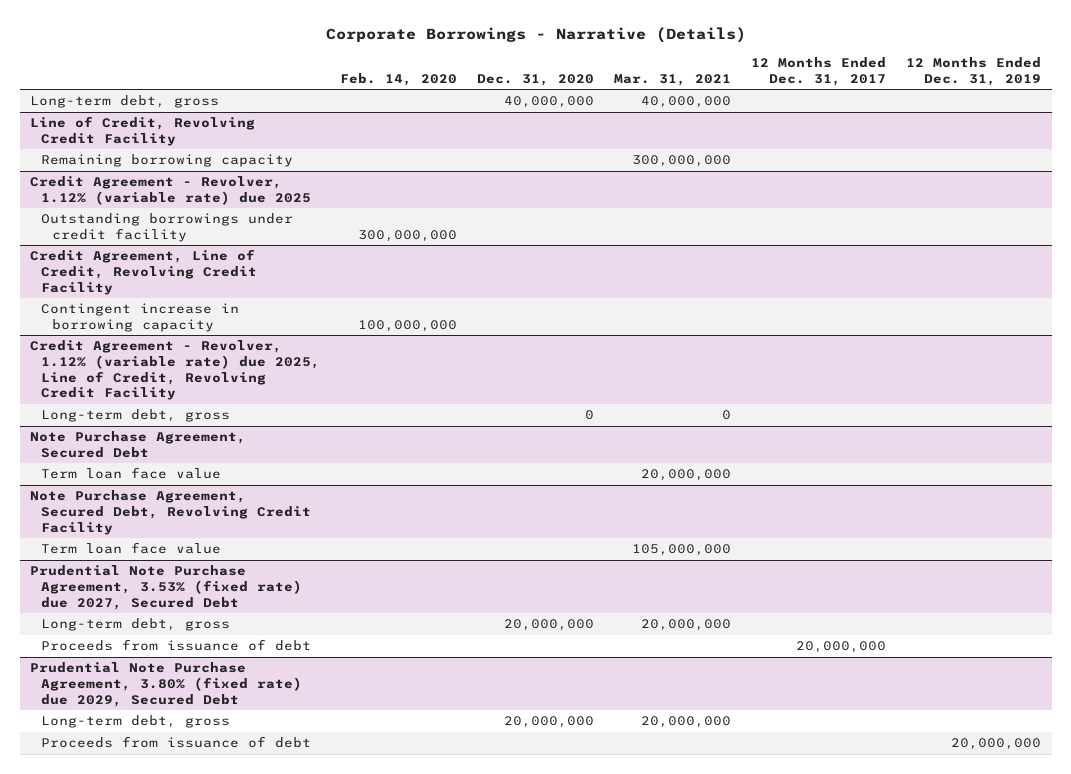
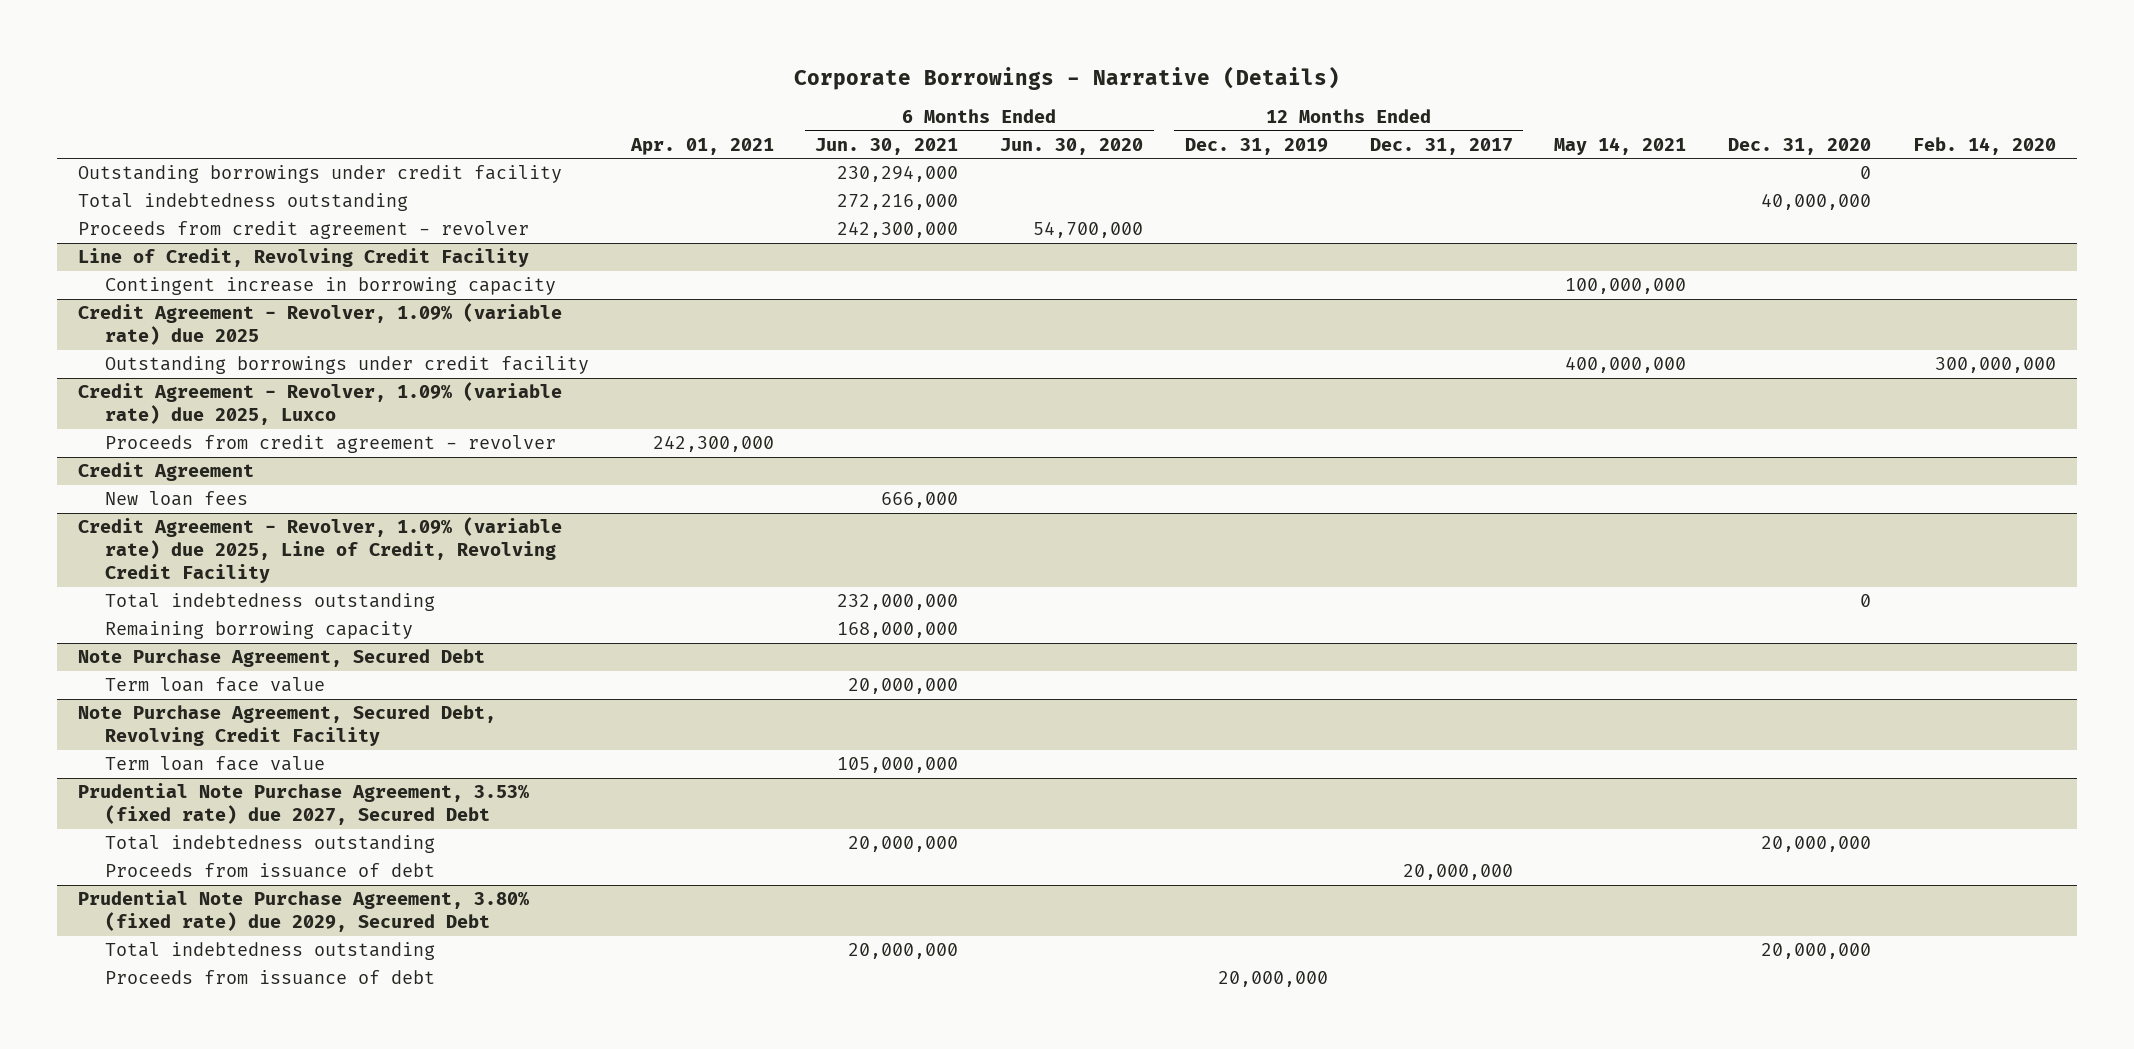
- | Feb. 14, 2020 | Dec. 31, 2020 | Mar. 31, 2021 | 12 Months Ended Dec. 31, 2017 | 12 Months Ended Dec. 31, 2019
+ | Apr. 01, 2021 | 6 Months Ended Jun. 30, 2021 | 6 Months Ended Jun. 30, 2020 | 12 Months Ended Dec. 31, 2019 | 12 Months Ended Dec. 31, 2017 | May 14, 2021 | Dec. 31, 2020 | Feb. 14, 2020
- Long-term debt, gross | | 40,000,000 | 40,000,000 | |
+ Outstanding borrowings under credit facility | | 230,294,000 | | | | | 0 |
+ Total indebtedness outstanding | | 272,216,000 | | | | | 40,000,000 |
+ Proceeds from credit agreement - revolver | | 242,300,000 | 54,700,000 | | | | |
@ Line of Credit, Revolving Credit Facility
- Remaining borrowing capacity | | | 300,000,000 | |
- Credit Agreement - Revolver, 1.12% (variable rate) due 2025
@ Line of Credit, Revolving Credit Facility
+ Contingent increase in borrowing capacity | | | | | | 100,000,000 | |
+ Credit Agreement - Revolver, 1.09% (variable rate) due 2025
- Credit Agreement, Line of Credit, Revolving Credit Facility
- Contingent increase in borrowing capacity | 100,000,000 | | | |
- Credit Agreement - Revolver, 1.12% (variable rate) due 2025, Line of Credit, Revolving Credit Facility
- Long-term debt, gross | | 0 | 0 | |
+ Credit Agreement - Revolver, 1.09% (variable rate) due 2025, Luxco
+ Proceeds from credit agreement - revolver | 242,300,000 | | | | | | |
+ Credit Agreement
+ New loan fees | | 666,000 | | | | | |
+ Credit Agreement - Revolver, 1.09% (variable rate) due 2025, Line of Credit, Revolving Credit Facility
+ Total indebtedness outstanding | | 232,000,000 | | | | | 0 |
+ Remaining borrowing capacity | | 168,000,000 | | | | | |
@ Prudential Note Purchase Agreement, 3.53% (fixed rate) due 2027, Secured Debt
- Long-term debt, gross | | 20,000,000 | 20,000,000 | |
+ Total indebtedness outstanding | | 20,000,000 | | | | | 20,000,000 |
@ Prudential Note Purchase Agreement, 3.80% (fixed rate) due 2029, Secured Debt
- Long-term debt, gross | | 20,000,000 | 20,000,000 | |
+ Total indebtedness outstanding | | 20,000,000 | | | | | 20,000,000 |

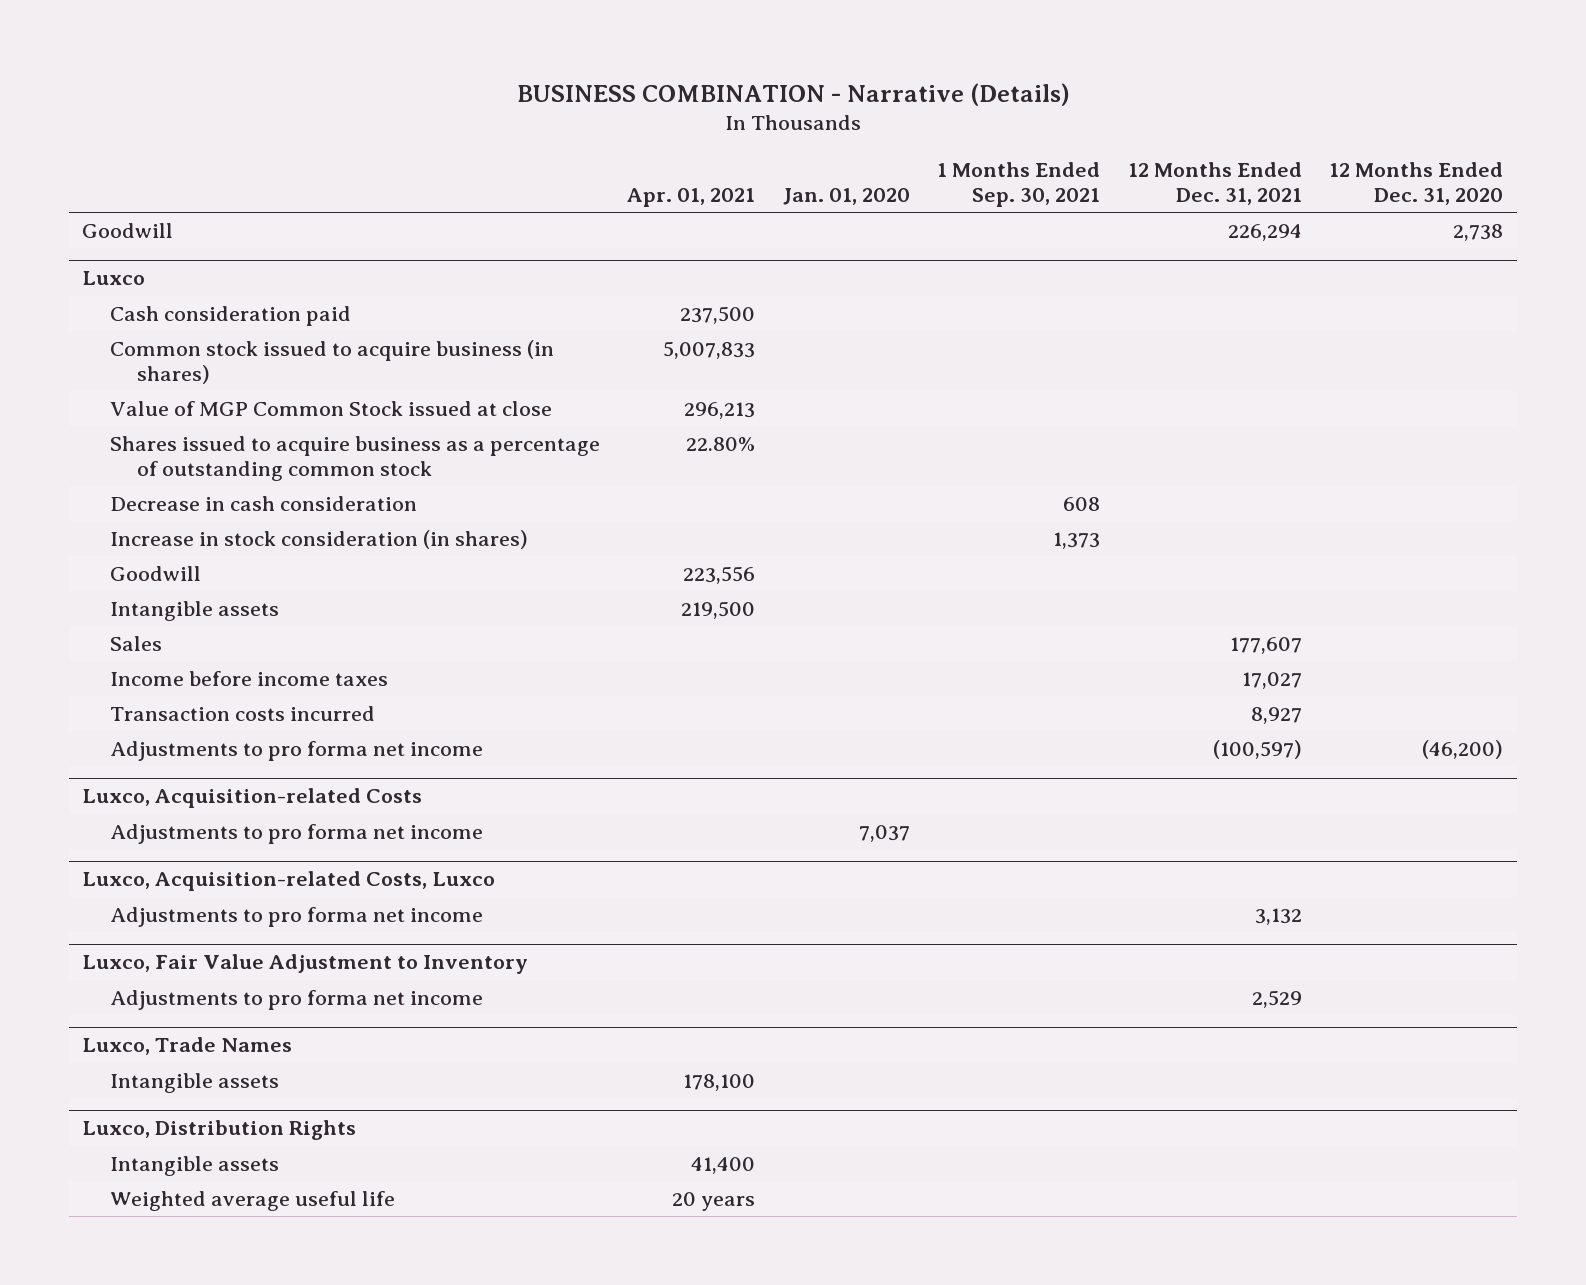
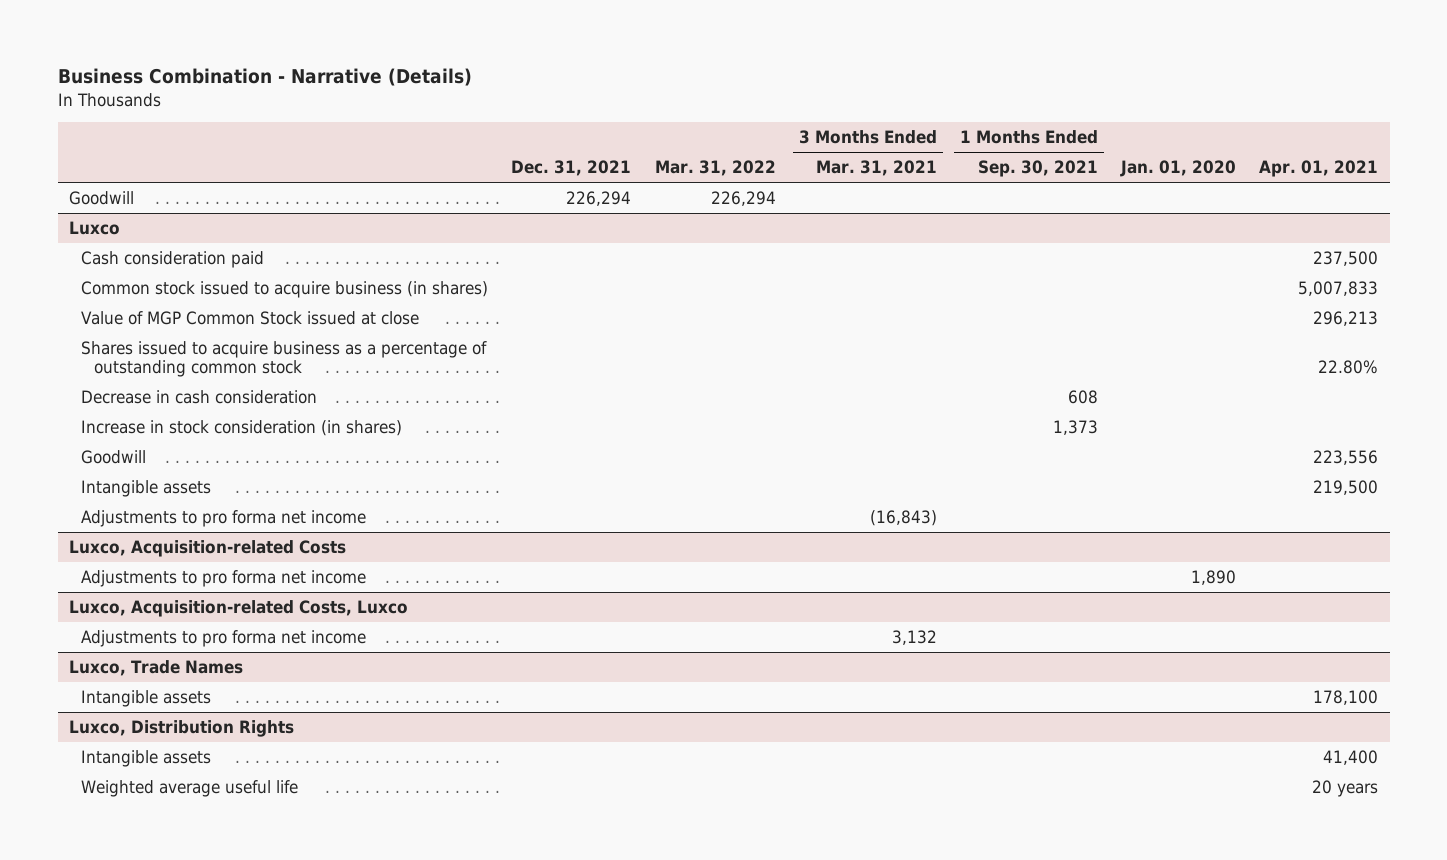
- BUSINESS COMBINATION - Narrative (Details)
+ Business Combination - Narrative (Details)
- | Apr. 01, 2021 | Jan. 01, 2020 | 1 Months Ended Sep. 30, 2021 | 12 Months Ended Dec. 31, 2021 | 12 Months Ended Dec. 31, 2020
+ | Dec. 31, 2021 | Mar. 31, 2022 | 3 Months Ended Mar. 31, 2021 | 1 Months Ended Sep. 30, 2021 | Jan. 01, 2020 | Apr. 01, 2021
@ Luxco
- Sales | | | | 177,607 |
- Income before income taxes | | | | 17,027 |
- Transaction costs incurred | | | | 8,927 |
@ Luxco, Acquisition-related Costs
- Adjustments to pro forma net income | | 7,037 | | |
+ Adjustments to pro forma net income | | | | | 1,890 |
- Luxco, Fair Value Adjustment to Inventory
- Adjustments to pro forma net income | | | | 2,529 |

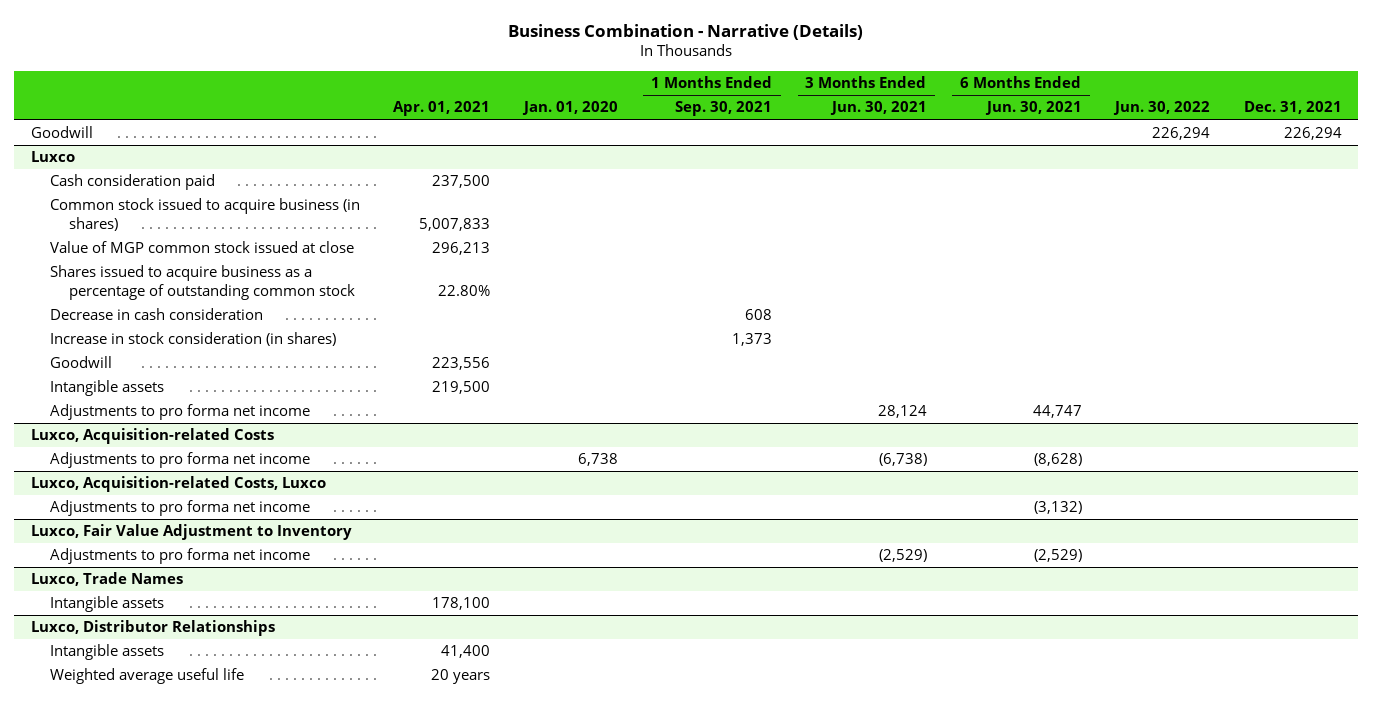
- | Dec. 31, 2021 | Mar. 31, 2022 | 3 Months Ended Mar. 31, 2021 | 1 Months Ended Sep. 30, 2021 | Jan. 01, 2020 | Apr. 01, 2021
+ | Apr. 01, 2021 | Jan. 01, 2020 | 1 Months Ended Sep. 30, 2021 | 3 Months Ended Jun. 30, 2021 | 6 Months Ended Jun. 30, 2021 | Jun. 30, 2022 | Dec. 31, 2021
@ Luxco
- Value of MGP Common Stock issued at close | | | | | | 296,213
+ Value of MGP common stock issued at close | 296,213 | | | | | |
@ Luxco, Acquisition-related Costs
- Adjustments to pro forma net income | | | | | 1,890 |
+ Adjustments to pro forma net income | | 6,738 | | (6,738) | (8,628) | |
+ Luxco, Fair Value Adjustment to Inventory
+ Adjustments to pro forma net income | | | | (2,529) | (2,529) | |
- Luxco, Distribution Rights
+ Luxco, Distributor Relationships

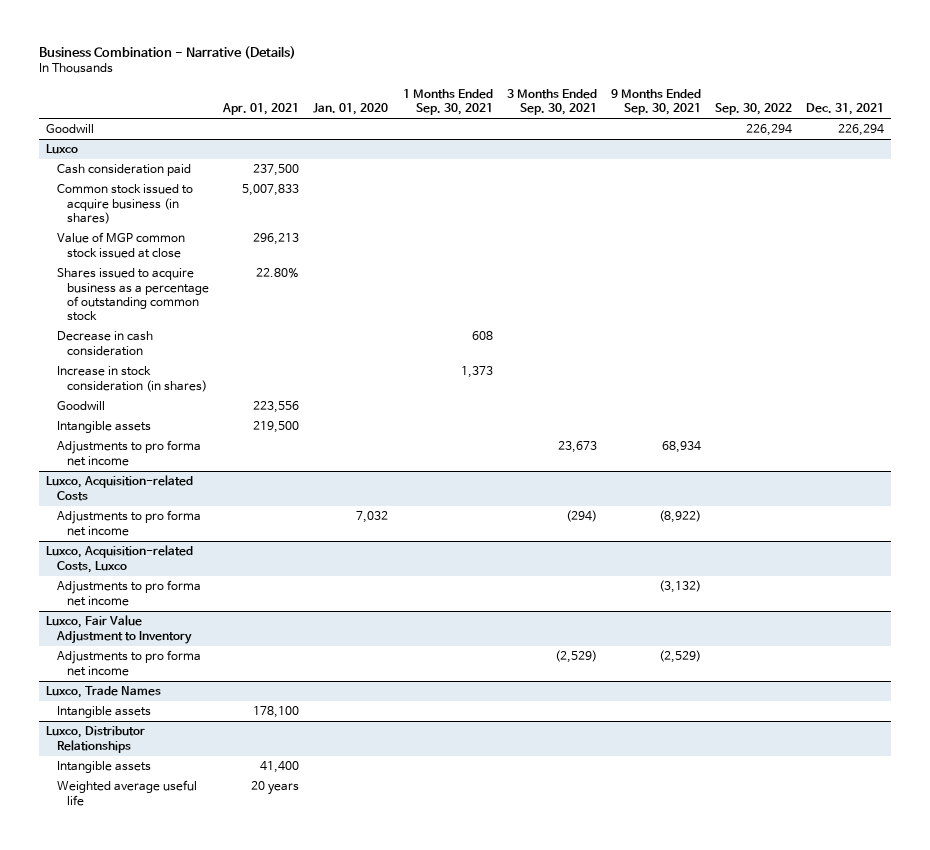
- | Apr. 01, 2021 | Jan. 01, 2020 | 1 Months Ended Sep. 30, 2021 | 3 Months Ended Jun. 30, 2021 | 6 Months Ended Jun. 30, 2021 | Jun. 30, 2022 | Dec. 31, 2021
+ | Apr. 01, 2021 | Jan. 01, 2020 | 1 Months Ended Sep. 30, 2021 | 3 Months Ended Sep. 30, 2021 | 9 Months Ended Sep. 30, 2021 | Sep. 30, 2022 | Dec. 31, 2021
@ Luxco, Acquisition-related Costs
- Adjustments to pro forma net income | | 6,738 | | (6,738) | (8,628) | |
+ Adjustments to pro forma net income | | 7,032 | | (294) | (8,922) | |

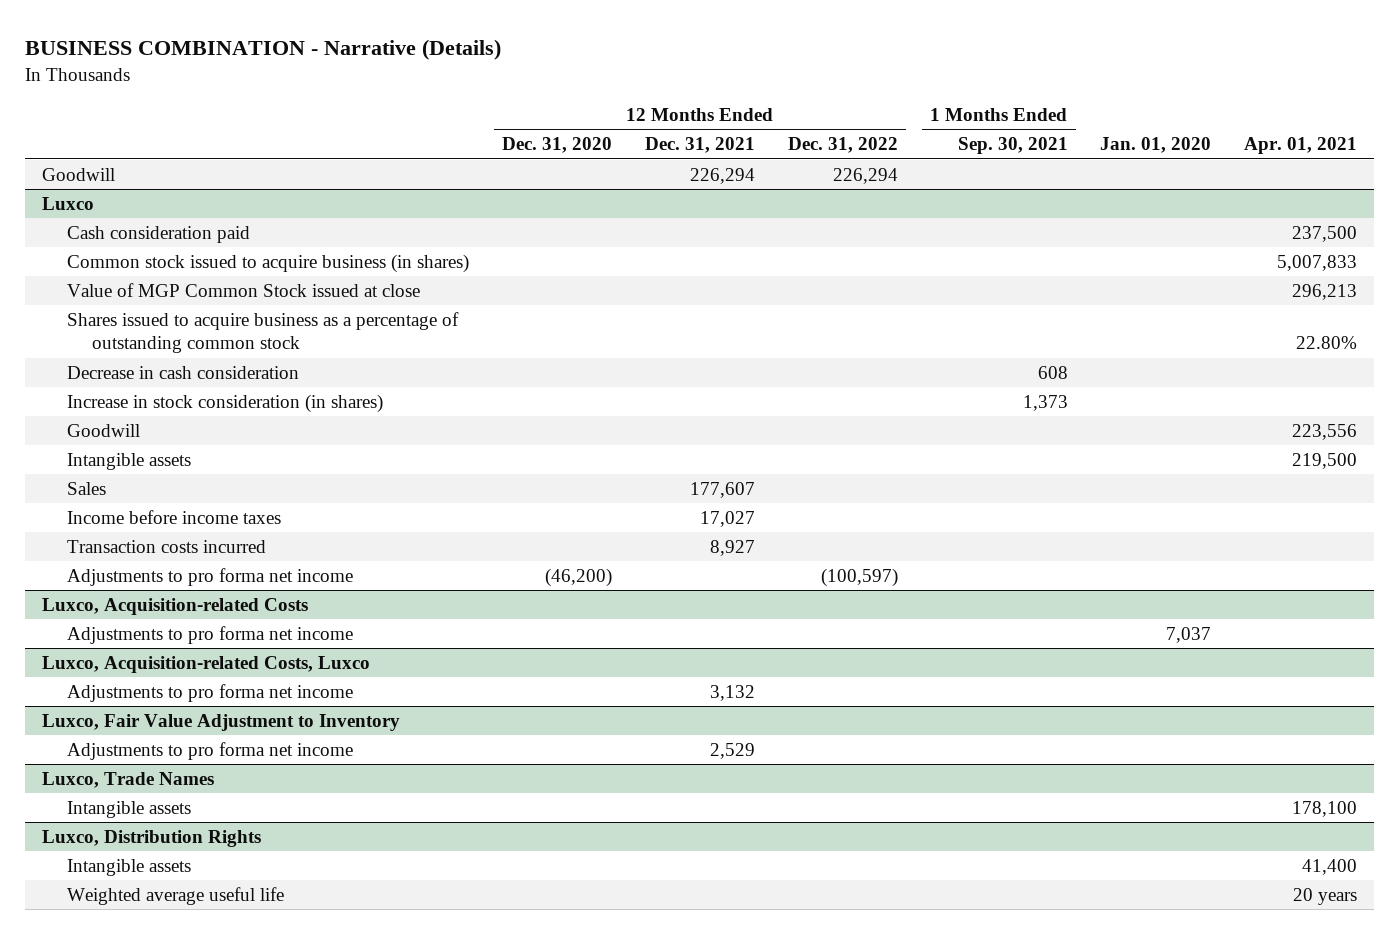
- Business Combination - Narrative (Details)
+ BUSINESS COMBINATION - Narrative (Details)
- | Apr. 01, 2021 | Jan. 01, 2020 | 1 Months Ended Sep. 30, 2021 | 3 Months Ended Sep. 30, 2021 | 9 Months Ended Sep. 30, 2021 | Sep. 30, 2022 | Dec. 31, 2021
+ | 12 Months Ended Dec. 31, 2020 | 12 Months Ended Dec. 31, 2021 | 12 Months Ended Dec. 31, 2022 | 1 Months Ended Sep. 30, 2021 | Jan. 01, 2020 | Apr. 01, 2021
@ Luxco
- Value of MGP common stock issued at close | 296,213 | | | | | |
+ Value of MGP Common Stock issued at close | | | | | | 296,213
+ Sales | | 177,607 | | | |
+ Income before income taxes | | 17,027 | | | |
+ Transaction costs incurred | | 8,927 | | | |
@ Luxco, Acquisition-related Costs
- Adjustments to pro forma net income | | 7,032 | | (294) | (8,922) | |
+ Adjustments to pro forma net income | | | | | 7,037 |
- Luxco, Distributor Relationships
+ Luxco, Distribution Rights

